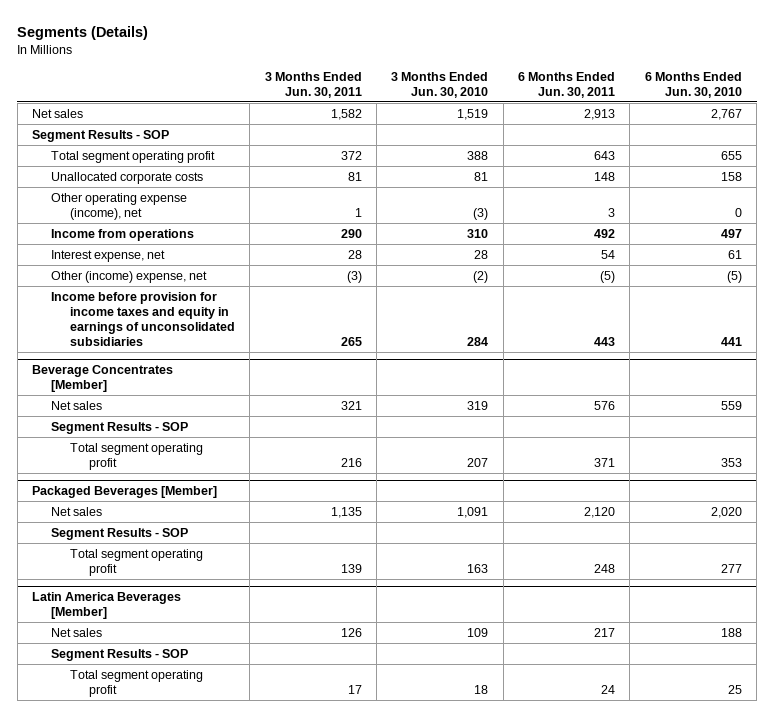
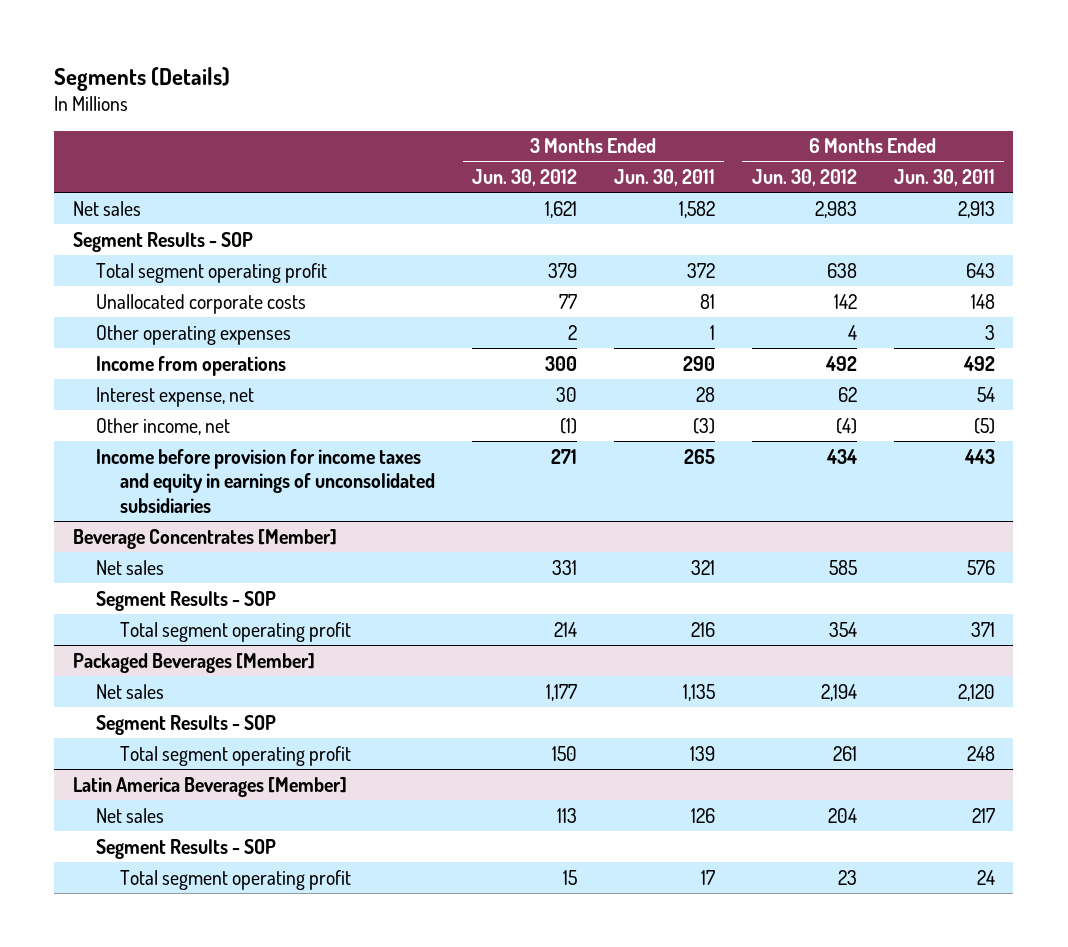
- | 3 Months Ended Jun. 30, 2011 | 3 Months Ended Jun. 30, 2010 | 6 Months Ended Jun. 30, 2011 | 6 Months Ended Jun. 30, 2010
+ | 3 Months Ended Jun. 30, 2012 | 3 Months Ended Jun. 30, 2011 | 6 Months Ended Jun. 30, 2012 | 6 Months Ended Jun. 30, 2011
- Other operating expense (income), net | 1 | (3) | 3 | 0
+ Other operating expenses | 2 | 1 | 4 | 3
- Other (income) expense, net | (3) | (2) | (5) | (5)
+ Other income, net | (1) | (3) | (4) | (5)

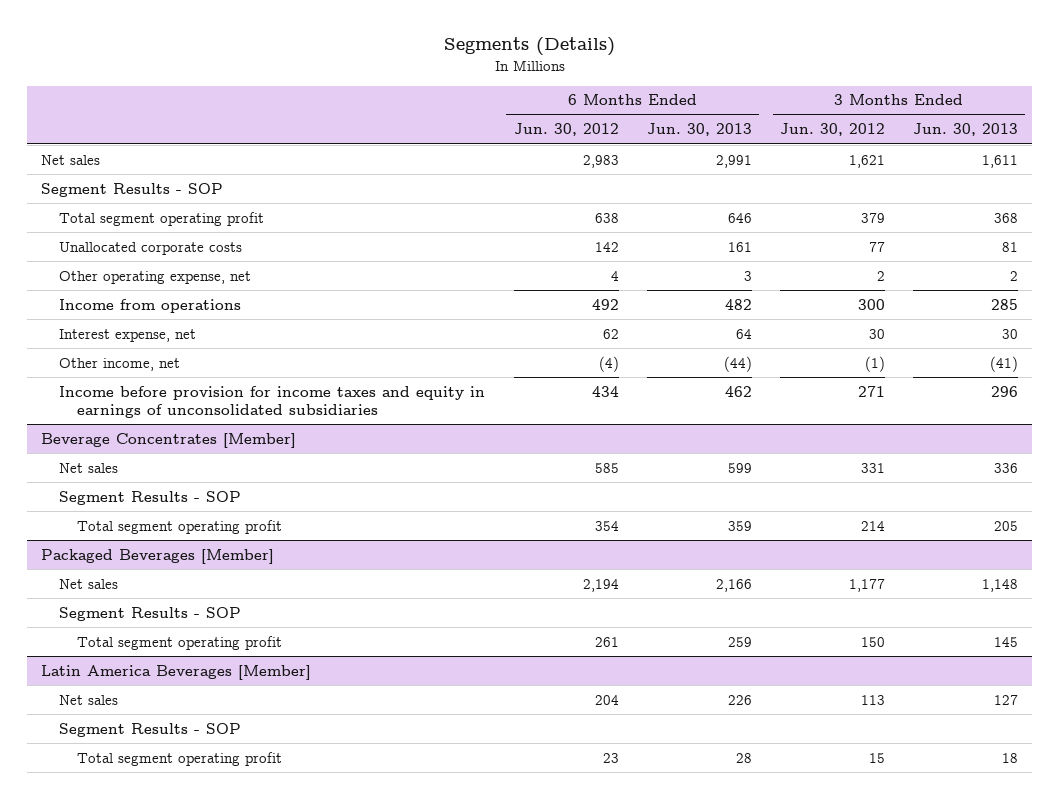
- | 3 Months Ended Jun. 30, 2012 | 3 Months Ended Jun. 30, 2011 | 6 Months Ended Jun. 30, 2012 | 6 Months Ended Jun. 30, 2011
+ | 6 Months Ended Jun. 30, 2012 | 6 Months Ended Jun. 30, 2013 | 3 Months Ended Jun. 30, 2012 | 3 Months Ended Jun. 30, 2013
- Other operating expenses | 2 | 1 | 4 | 3
+ Other operating expense, net | 4 | 3 | 2 | 2

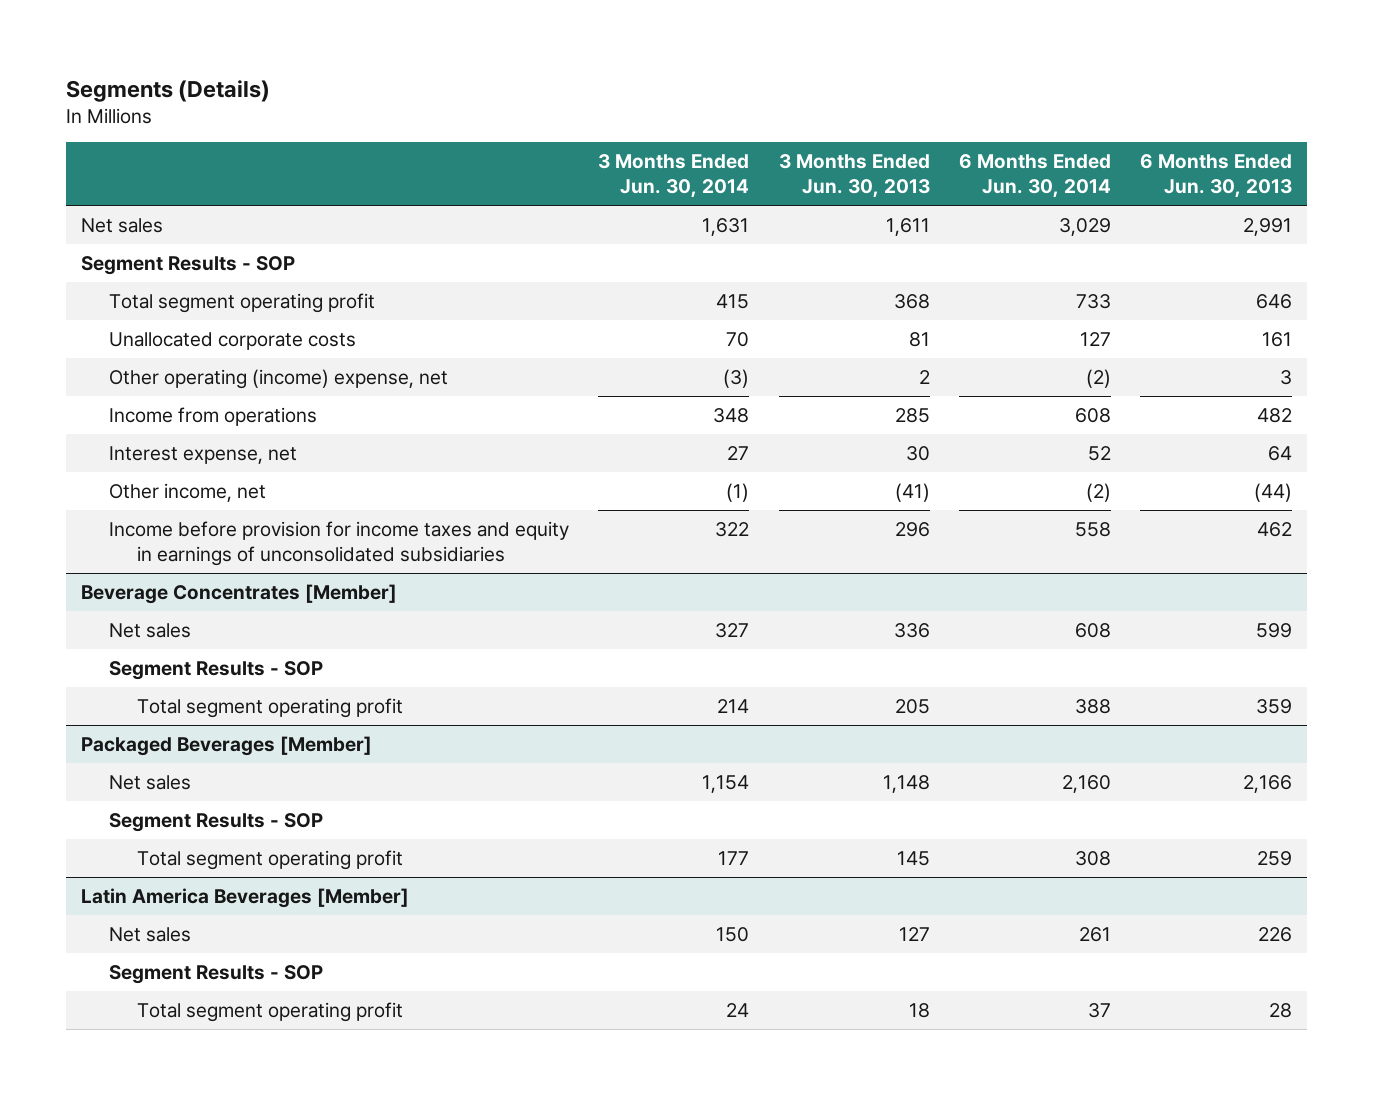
- | 6 Months Ended Jun. 30, 2012 | 6 Months Ended Jun. 30, 2013 | 3 Months Ended Jun. 30, 2012 | 3 Months Ended Jun. 30, 2013
+ | 3 Months Ended Jun. 30, 2014 | 3 Months Ended Jun. 30, 2013 | 6 Months Ended Jun. 30, 2014 | 6 Months Ended Jun. 30, 2013
- Other operating expense, net | 4 | 3 | 2 | 2
+ Other operating (income) expense, net | (3) | 2 | (2) | 3

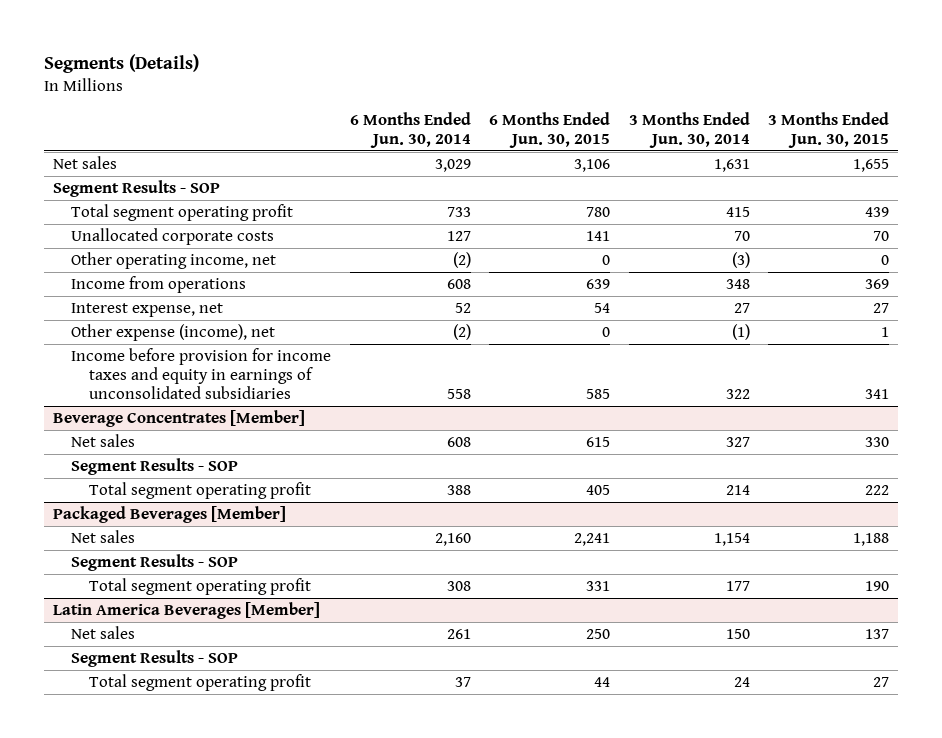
- | 3 Months Ended Jun. 30, 2014 | 3 Months Ended Jun. 30, 2013 | 6 Months Ended Jun. 30, 2014 | 6 Months Ended Jun. 30, 2013
+ | 6 Months Ended Jun. 30, 2014 | 6 Months Ended Jun. 30, 2015 | 3 Months Ended Jun. 30, 2014 | 3 Months Ended Jun. 30, 2015
- Other operating (income) expense, net | (3) | 2 | (2) | 3
+ Other operating income, net | (2) | 0 | (3) | 0
- Other income, net | (1) | (41) | (2) | (44)
+ Other expense (income), net | (2) | 0 | (1) | 1

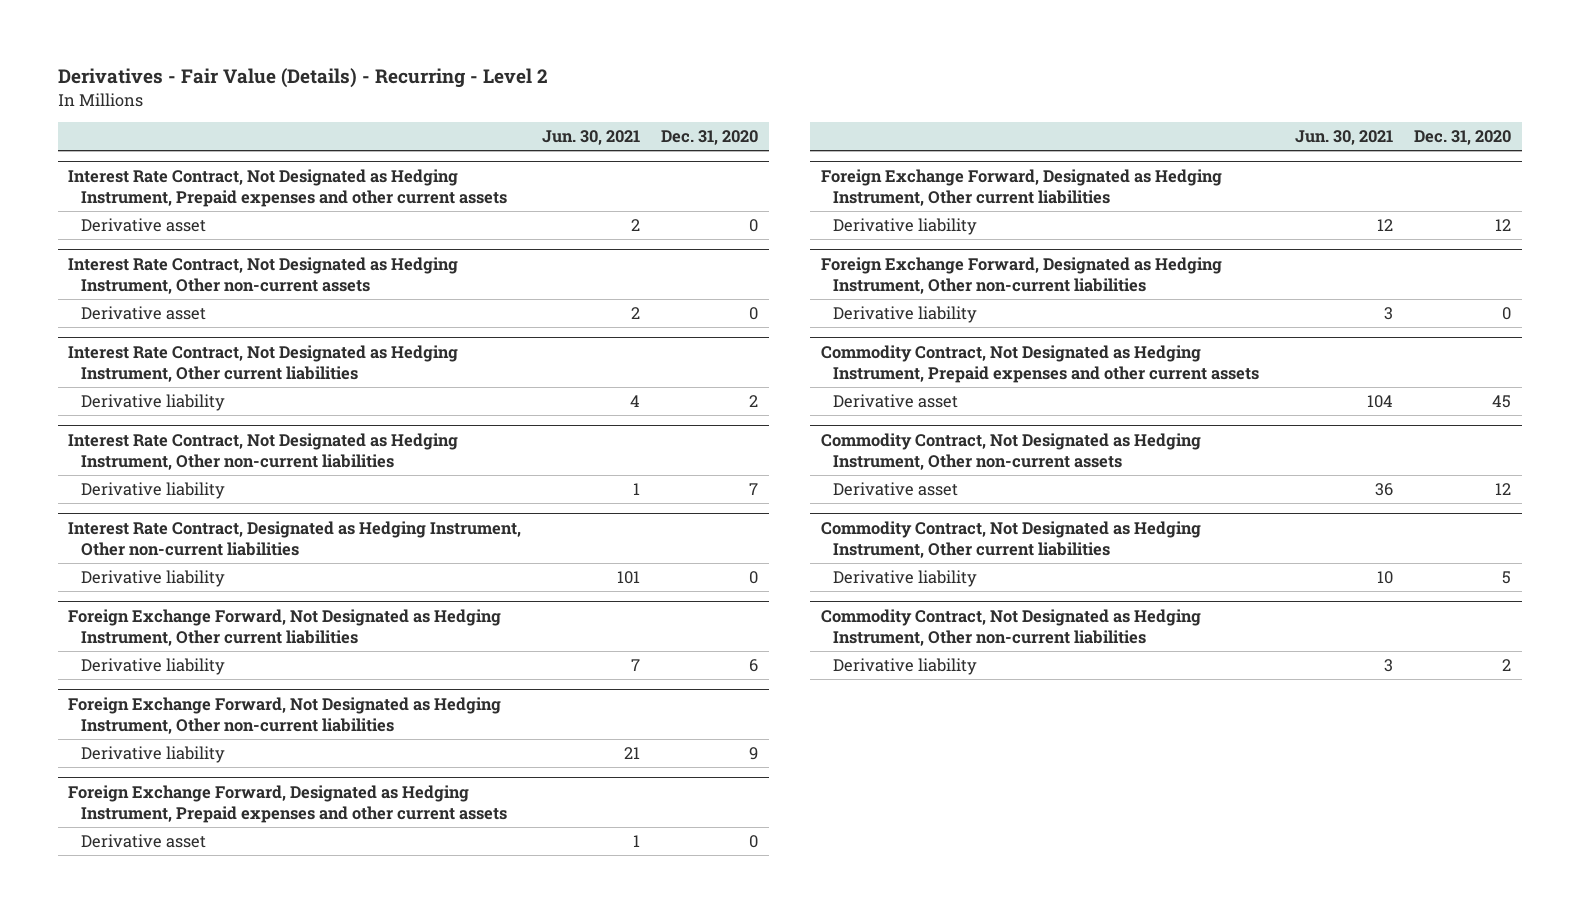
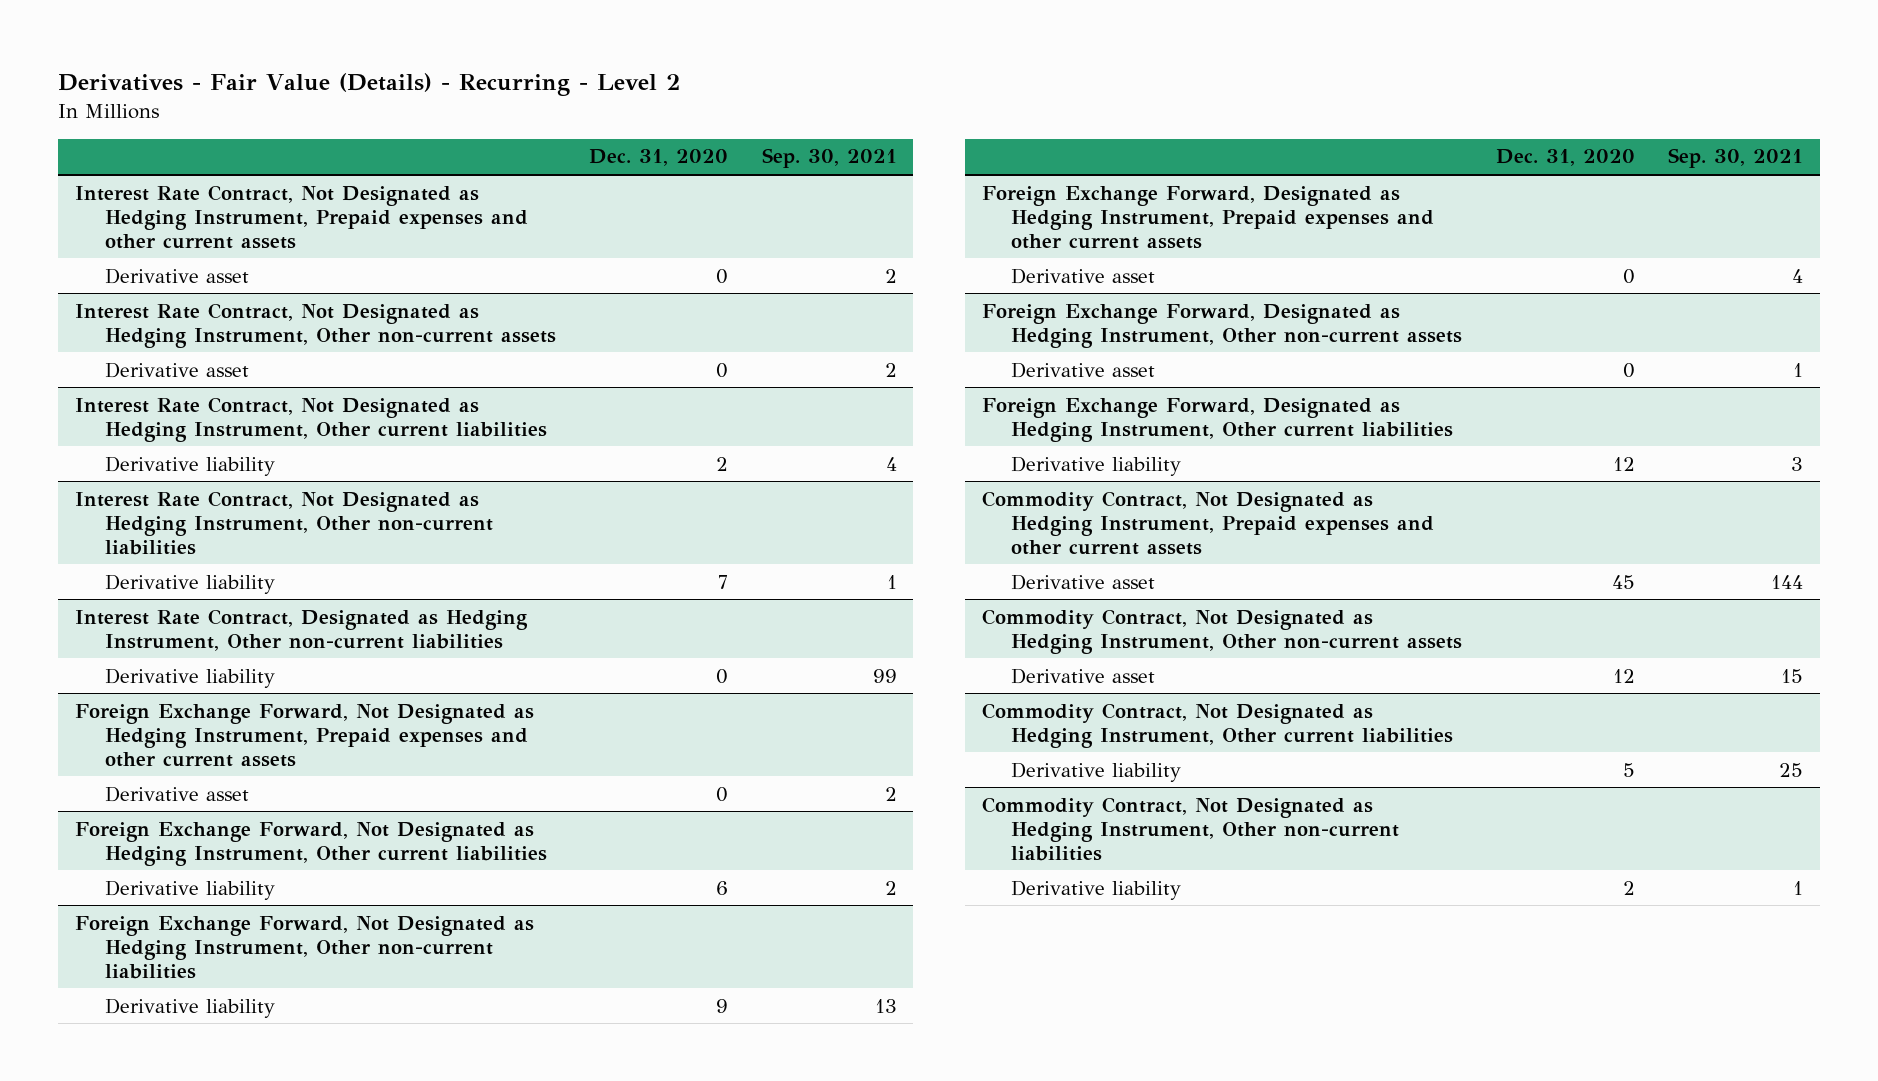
- | Jun. 30, 2021 | Dec. 31, 2020
+ | Dec. 31, 2020 | Sep. 30, 2021
+ Foreign Exchange Forward, Not Designated as Hedging Instrument, Prepaid expenses and other current assets
+ Derivative asset | 0 | 2
+ Foreign Exchange Forward, Designated as Hedging Instrument, Other non-current assets
+ Derivative asset | 0 | 1
- Foreign Exchange Forward, Designated as Hedging Instrument, Other non-current liabilities
- Derivative liability | 3 | 0

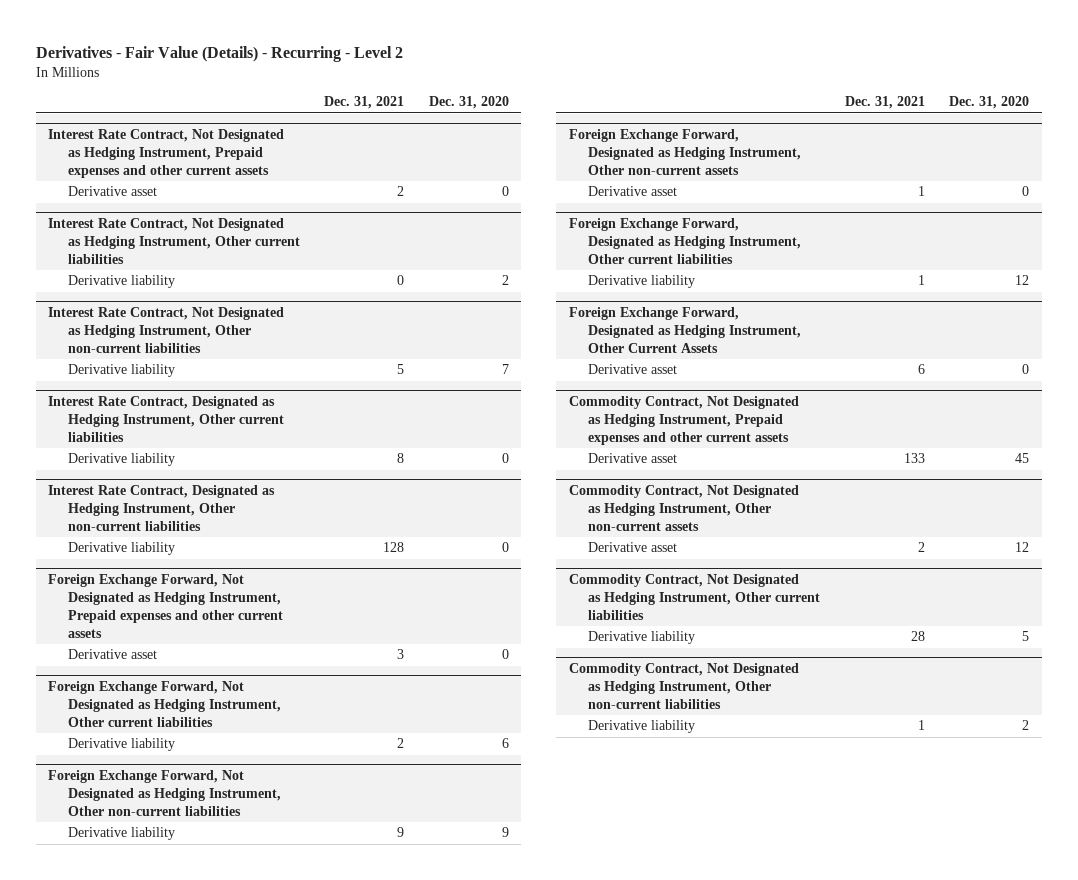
- | Dec. 31, 2020 | Sep. 30, 2021
+ | Dec. 31, 2021 | Dec. 31, 2020
- Interest Rate Contract, Not Designated as Hedging Instrument, Other non-current assets
- Derivative asset | 0 | 2
+ Interest Rate Contract, Designated as Hedging Instrument, Other current liabilities
+ Derivative liability | 8 | 0
- Foreign Exchange Forward, Designated as Hedging Instrument, Prepaid expenses and other current assets
- Derivative asset | 0 | 4
+ Foreign Exchange Forward, Designated as Hedging Instrument, Other Current Assets
+ Derivative asset | 6 | 0

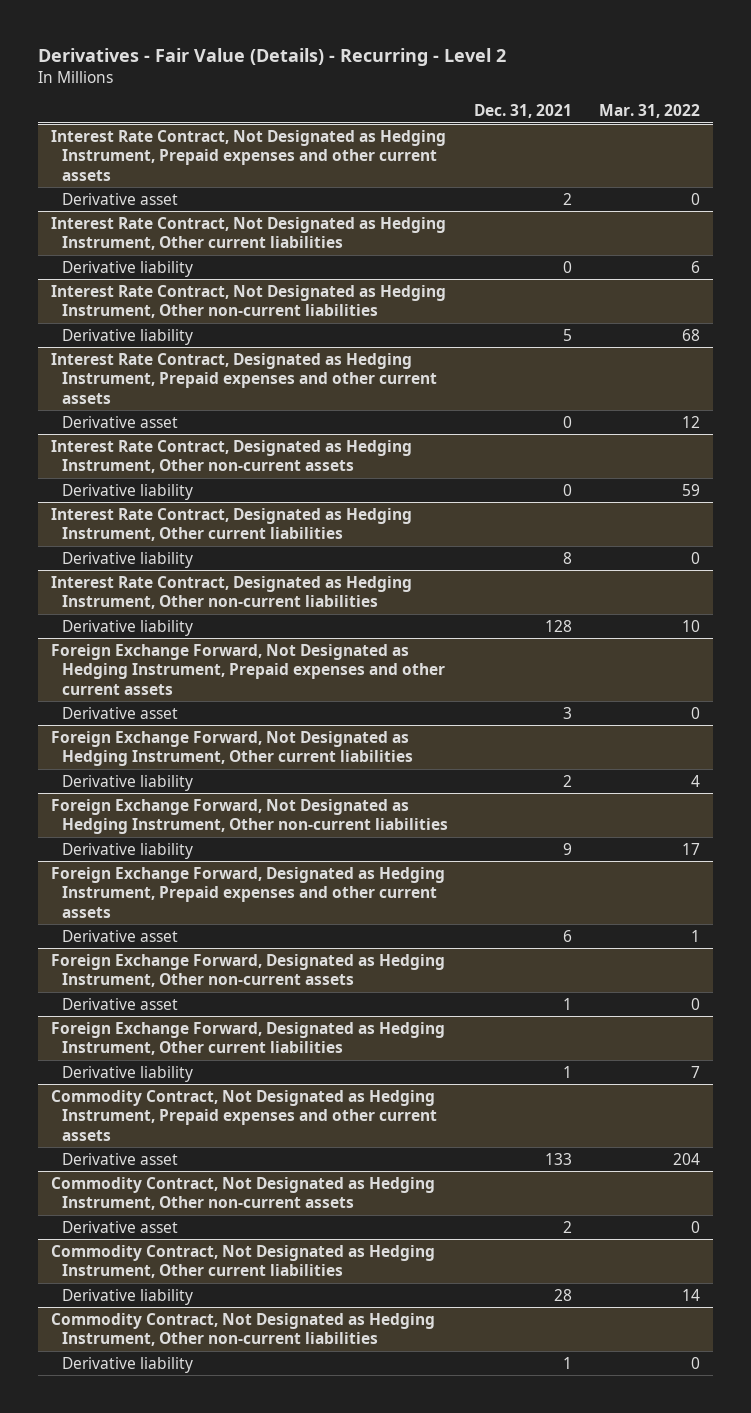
- | Dec. 31, 2021 | Dec. 31, 2020
+ | Dec. 31, 2021 | Mar. 31, 2022
+ Interest Rate Contract, Designated as Hedging Instrument, Prepaid expenses and other current assets
+ Derivative asset | 0 | 12
+ Interest Rate Contract, Designated as Hedging Instrument, Other non-current assets
+ Derivative liability | 0 | 59
+ Foreign Exchange Forward, Designated as Hedging Instrument, Prepaid expenses and other current assets
+ Derivative asset | 6 | 1
- Foreign Exchange Forward, Designated as Hedging Instrument, Other Current Assets
- Derivative asset | 6 | 0

